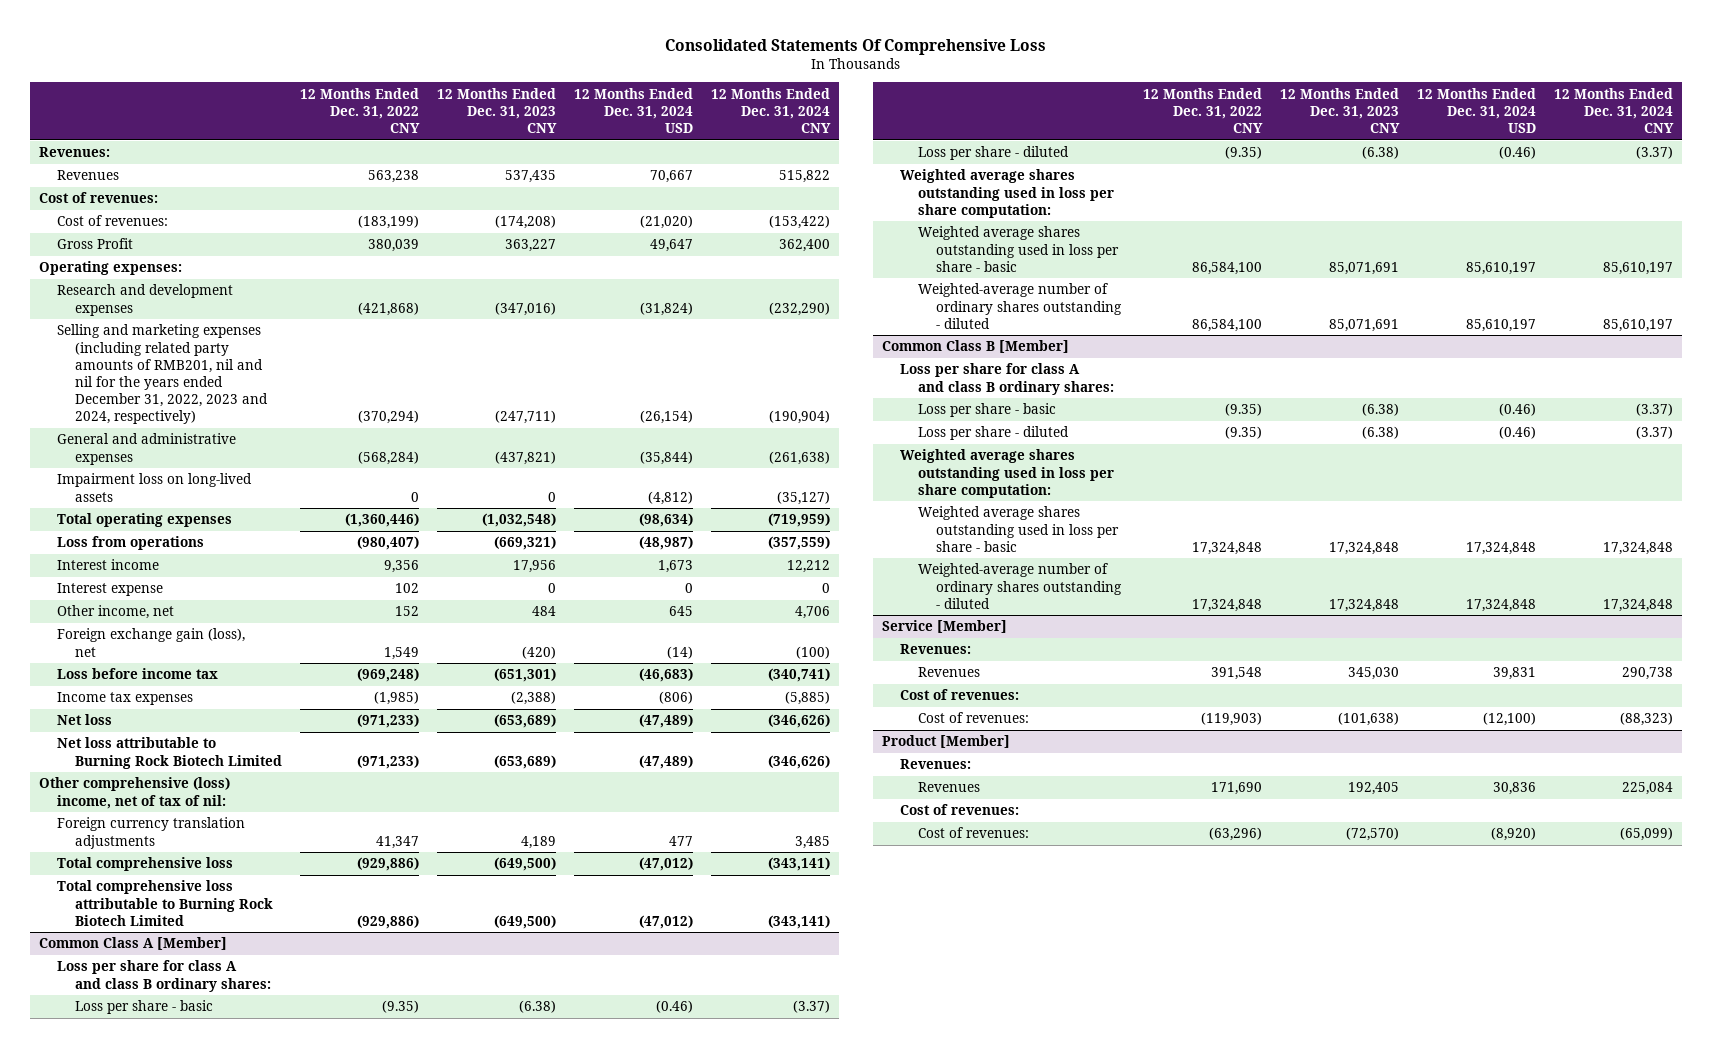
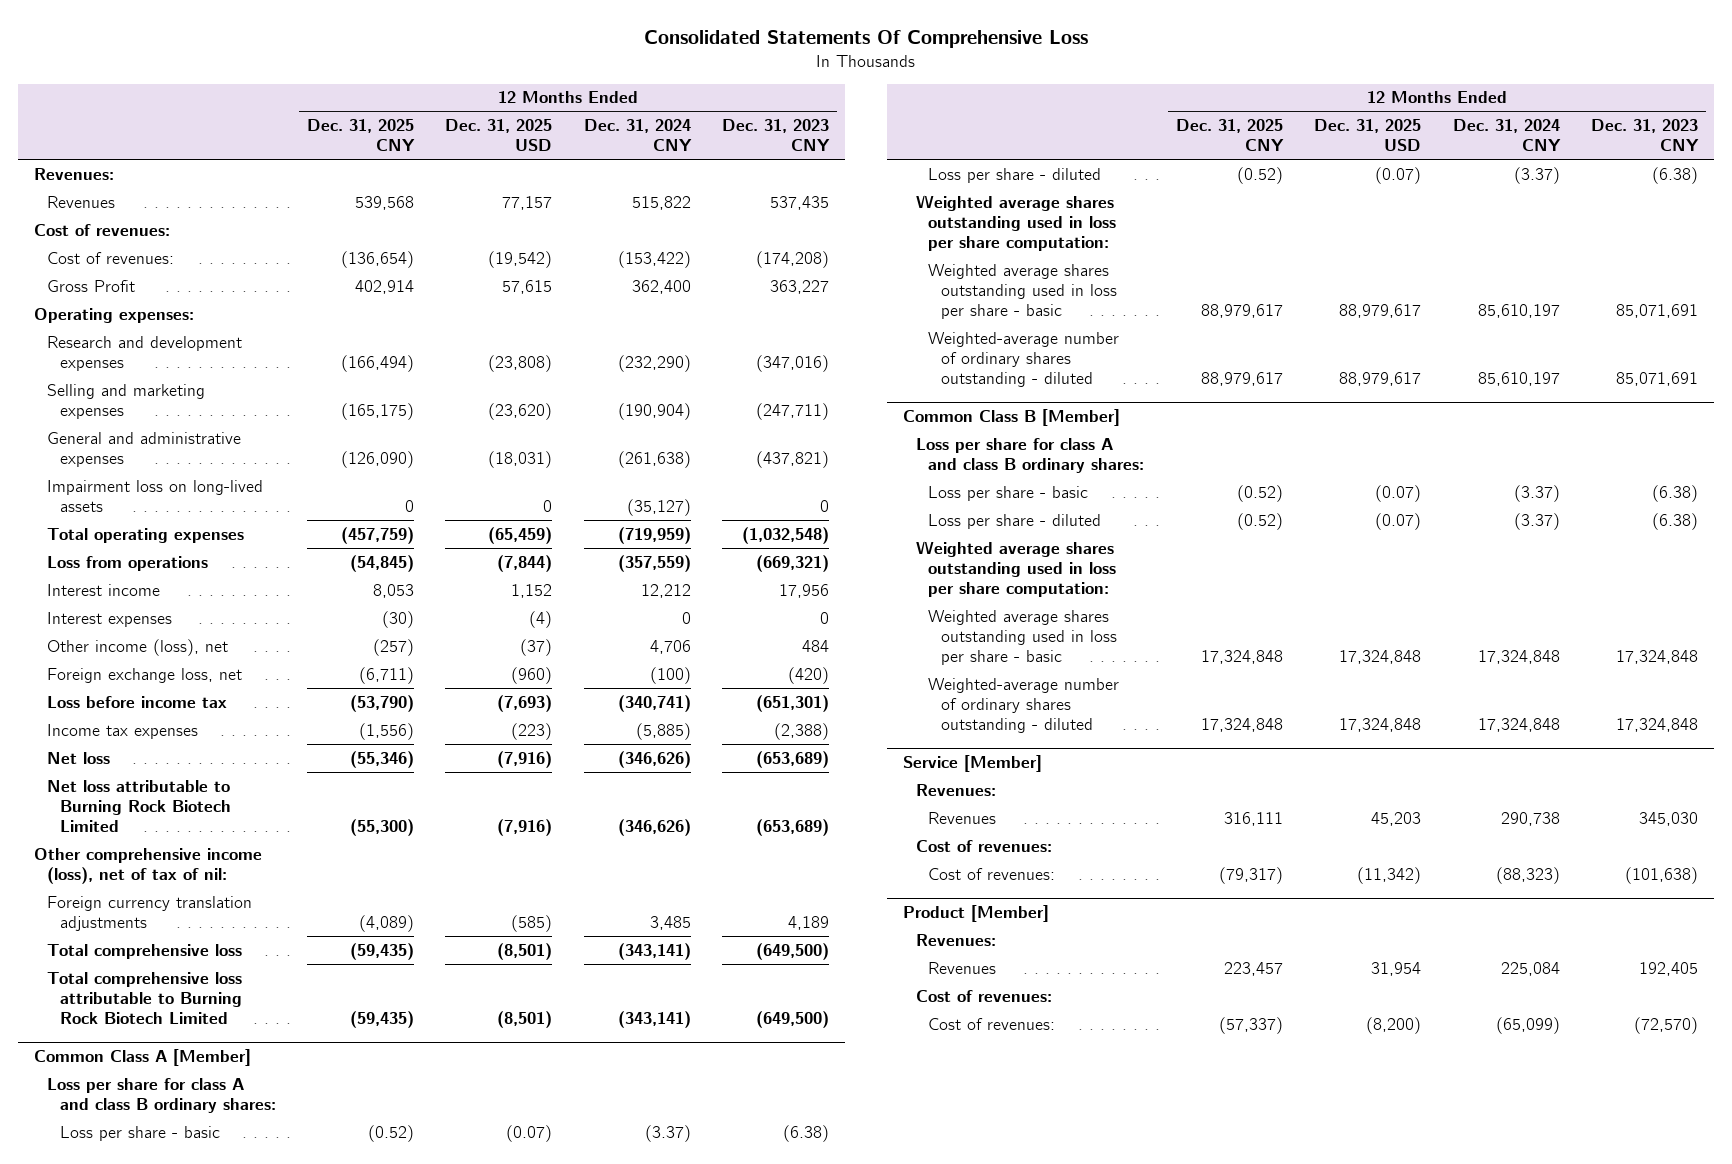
- | 12 Months Ended Dec. 31, 2022 CNY | 12 Months Ended Dec. 31, 2023 CNY | 12 Months Ended Dec. 31, 2024 USD | 12 Months Ended Dec. 31, 2024 CNY
+ | 12 Months Ended Dec. 31, 2025 CNY | 12 Months Ended Dec. 31, 2025 USD | 12 Months Ended Dec. 31, 2024 CNY | 12 Months Ended Dec. 31, 2023 CNY
- Selling and marketing expenses (including related party amounts of RMB201, nil and nil for the years ended December 31, 2022, 2023 and 2024, respectively) | (370,294) | (247,711) | (26,154) | (190,904)
+ Selling and marketing expenses | (165,175) | (23,620) | (190,904) | (247,711)
- Interest expense | 102 | 0 | 0 | 0
- Other income, net | 152 | 484 | 645 | 4,706
- Foreign exchange gain (loss), net | 1,549 | (420) | (14) | (100)
+ Interest expenses | (30) | (4) | 0 | 0
+ Other income (loss), net | (257) | (37) | 4,706 | 484
+ Foreign exchange loss, net | (6,711) | (960) | (100) | (420)
- Other comprehensive (loss) income, net of tax of nil:
+ Other comprehensive income (loss), net of tax of nil:

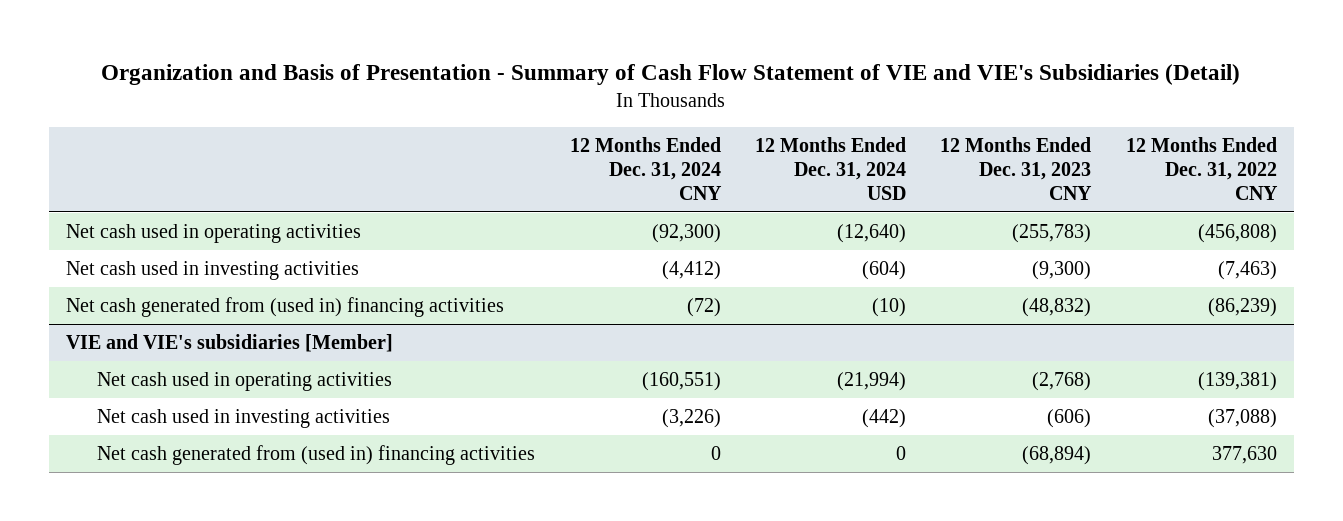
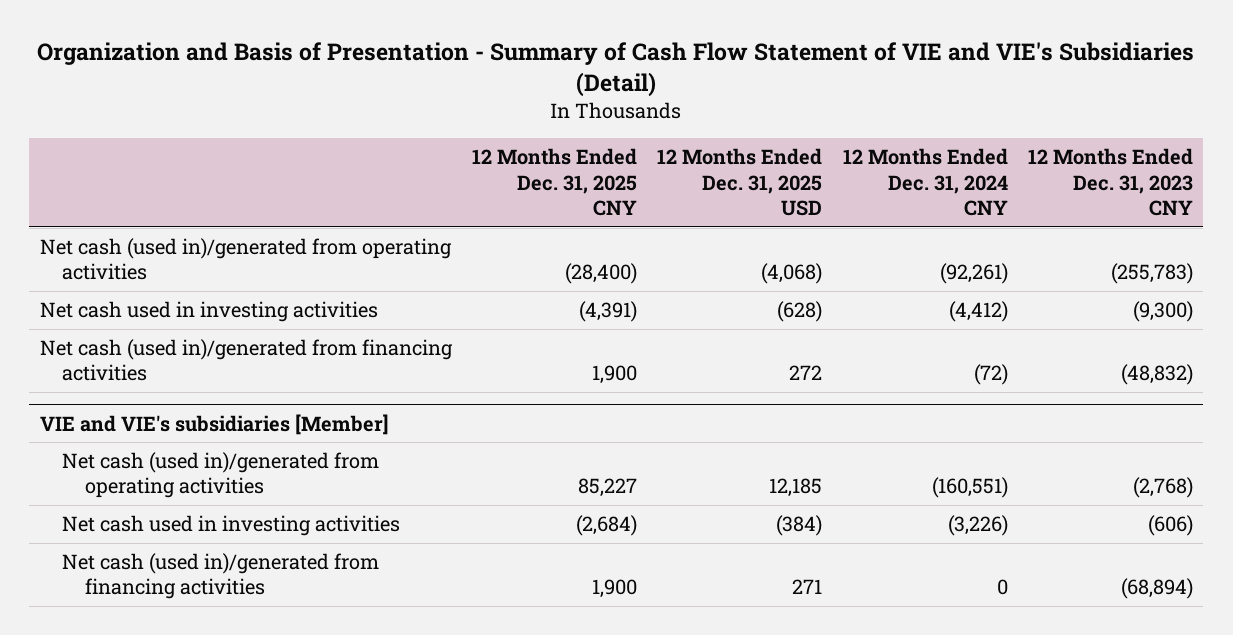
- | 12 Months Ended Dec. 31, 2024 CNY | 12 Months Ended Dec. 31, 2024 USD | 12 Months Ended Dec. 31, 2023 CNY | 12 Months Ended Dec. 31, 2022 CNY
+ | 12 Months Ended Dec. 31, 2025 CNY | 12 Months Ended Dec. 31, 2025 USD | 12 Months Ended Dec. 31, 2024 CNY | 12 Months Ended Dec. 31, 2023 CNY
- Net cash used in operating activities | (92,300) | (12,640) | (255,783) | (456,808)
+ Net cash (used in)/generated from operating activities | (28,400) | (4,068) | (92,261) | (255,783)
- Net cash generated from (used in) financing activities | (72) | (10) | (48,832) | (86,239)
+ Net cash (used in)/generated from financing activities | 1,900 | 272 | (72) | (48,832)
@ VIE and VIE's subsidiaries [Member]
- Net cash used in operating activities | (160,551) | (21,994) | (2,768) | (139,381)
+ Net cash (used in)/generated from operating activities | 85,227 | 12,185 | (160,551) | (2,768)
- Net cash generated from (used in) financing activities | 0 | 0 | (68,894) | 377,630
+ Net cash (used in)/generated from financing activities | 1,900 | 271 | 0 | (68,894)

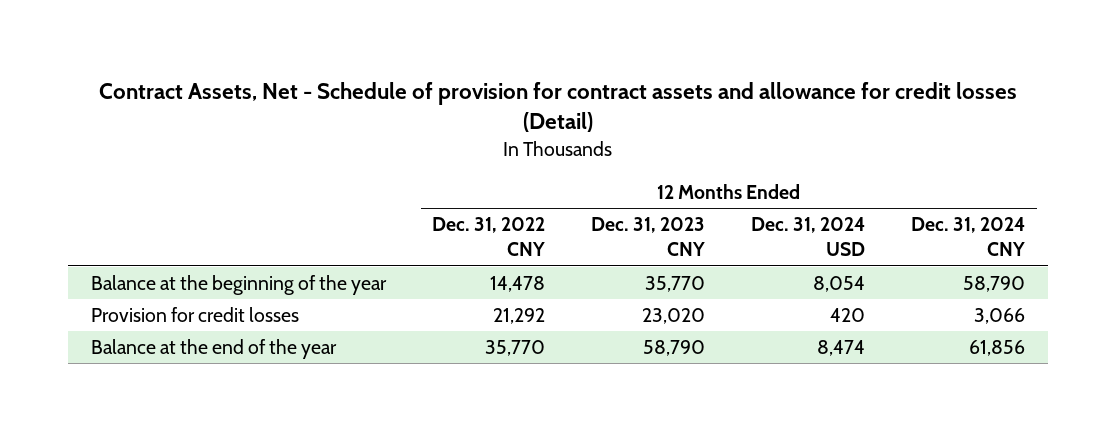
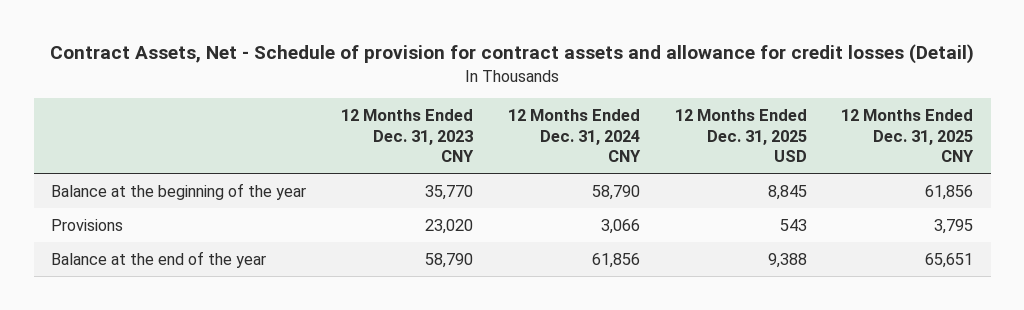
- | 12 Months Ended Dec. 31, 2022 CNY | 12 Months Ended Dec. 31, 2023 CNY | 12 Months Ended Dec. 31, 2024 USD | 12 Months Ended Dec. 31, 2024 CNY
+ | 12 Months Ended Dec. 31, 2023 CNY | 12 Months Ended Dec. 31, 2024 CNY | 12 Months Ended Dec. 31, 2025 USD | 12 Months Ended Dec. 31, 2025 CNY
- Provision for credit losses | 21,292 | 23,020 | 420 | 3,066
+ Provisions | 23,020 | 3,066 | 543 | 3,795

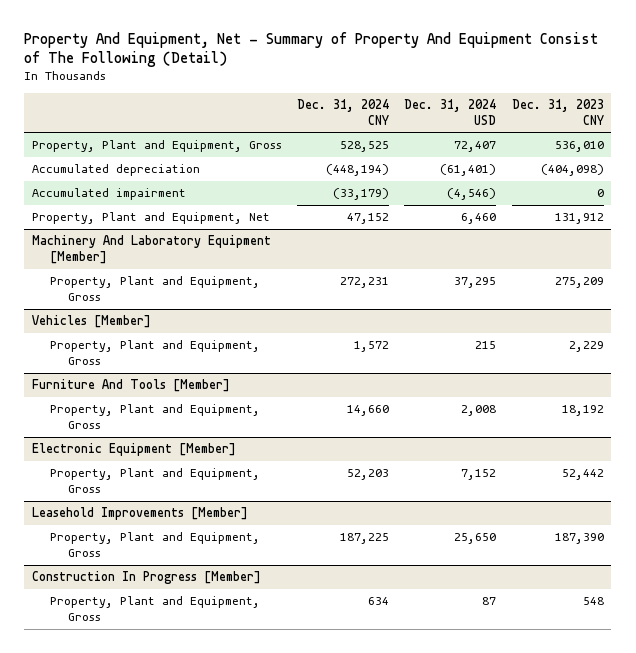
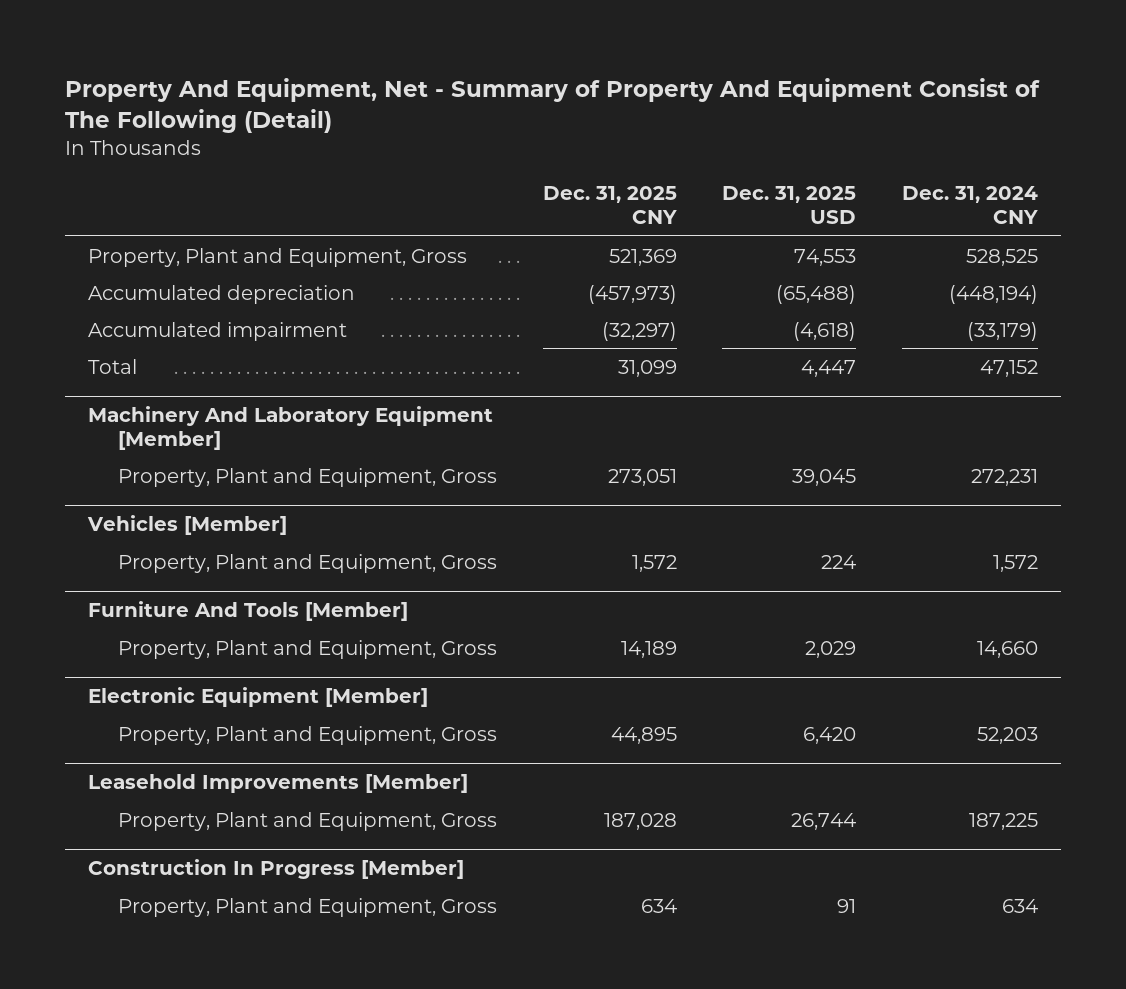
- | Dec. 31, 2024 CNY | Dec. 31, 2024 USD | Dec. 31, 2023 CNY
+ | Dec. 31, 2025 CNY | Dec. 31, 2025 USD | Dec. 31, 2024 CNY
- Property, Plant and Equipment, Net | 47,152 | 6,460 | 131,912
+ Total | 31,099 | 4,447 | 47,152

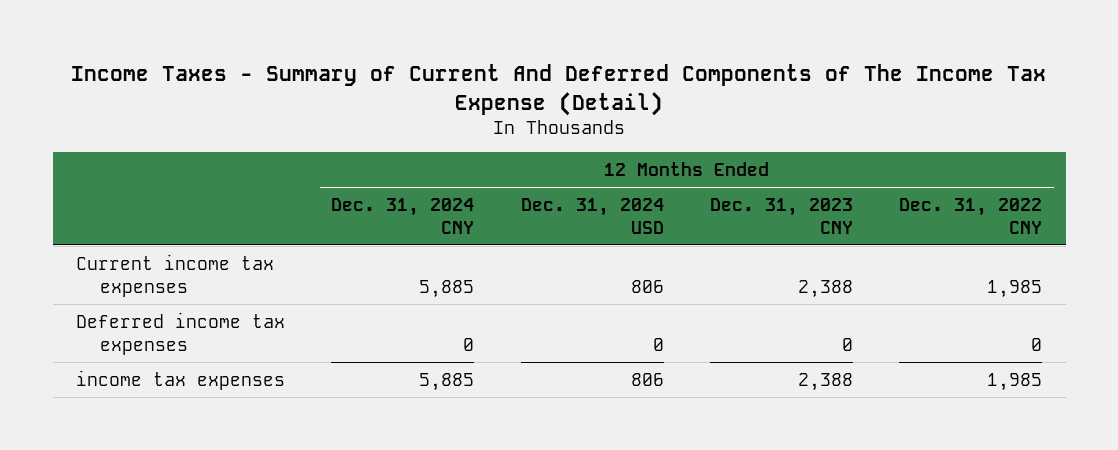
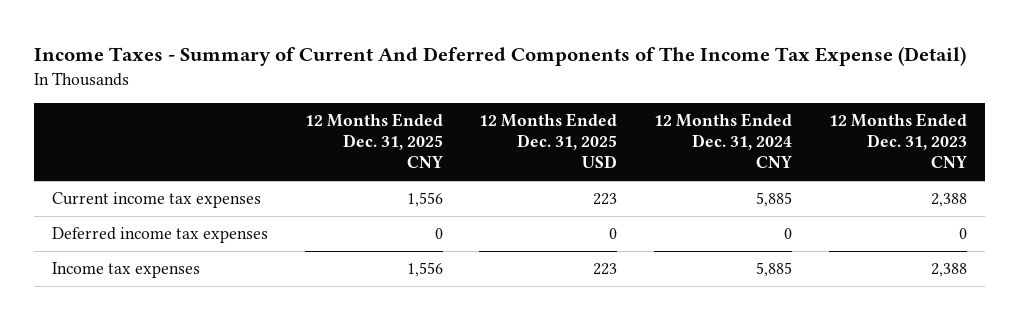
- | 12 Months Ended Dec. 31, 2024 CNY | 12 Months Ended Dec. 31, 2024 USD | 12 Months Ended Dec. 31, 2023 CNY | 12 Months Ended Dec. 31, 2022 CNY
+ | 12 Months Ended Dec. 31, 2025 CNY | 12 Months Ended Dec. 31, 2025 USD | 12 Months Ended Dec. 31, 2024 CNY | 12 Months Ended Dec. 31, 2023 CNY
- income tax expenses | 5,885 | 806 | 2,388 | 1,985
+ Income tax expenses | 1,556 | 223 | 5,885 | 2,388

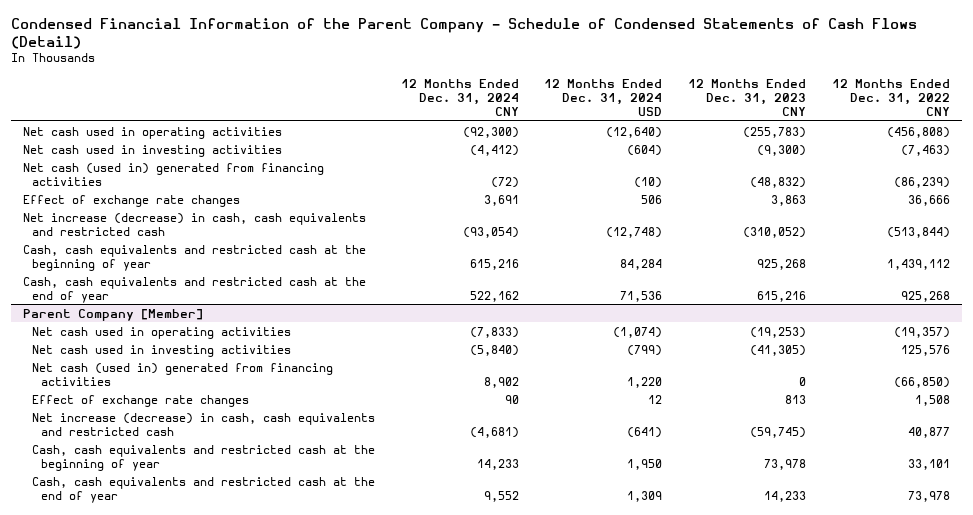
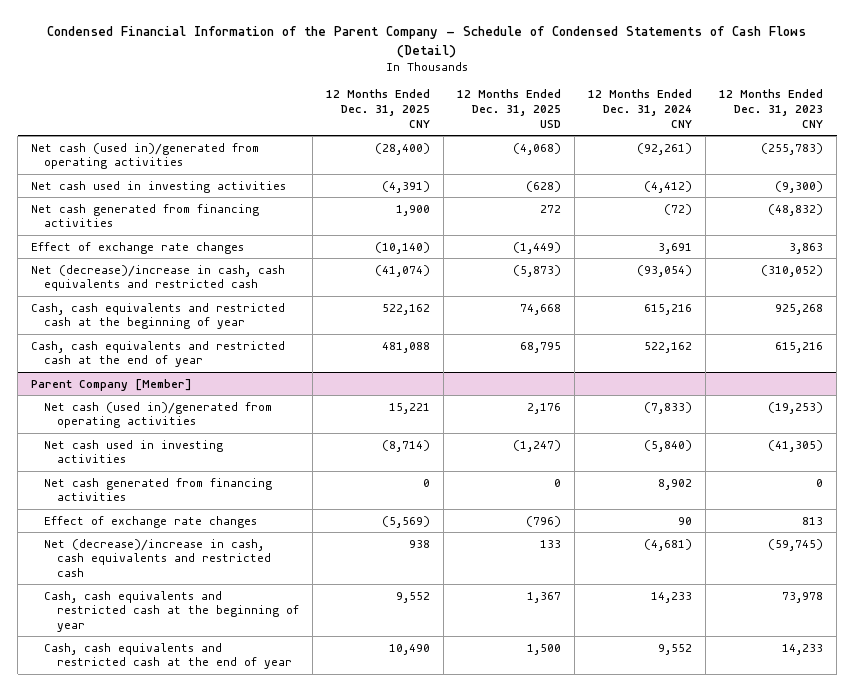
- | 12 Months Ended Dec. 31, 2024 CNY | 12 Months Ended Dec. 31, 2024 USD | 12 Months Ended Dec. 31, 2023 CNY | 12 Months Ended Dec. 31, 2022 CNY
+ | 12 Months Ended Dec. 31, 2025 CNY | 12 Months Ended Dec. 31, 2025 USD | 12 Months Ended Dec. 31, 2024 CNY | 12 Months Ended Dec. 31, 2023 CNY
- Net cash used in operating activities | (92,300) | (12,640) | (255,783) | (456,808)
+ Net cash (used in)/generated from operating activities | (28,400) | (4,068) | (92,261) | (255,783)
- Net cash (used in) generated from financing activities | (72) | (10) | (48,832) | (86,239)
+ Net cash generated from financing activities | 1,900 | 272 | (72) | (48,832)
- Net increase (decrease) in cash, cash equivalents and restricted cash | (93,054) | (12,748) | (310,052) | (513,844)
+ Net (decrease)/increase in cash, cash equivalents and restricted cash | (41,074) | (5,873) | (93,054) | (310,052)
@ Parent Company [Member]
- Net cash used in operating activities | (7,833) | (1,074) | (19,253) | (19,357)
+ Net cash (used in)/generated from operating activities | 15,221 | 2,176 | (7,833) | (19,253)
- Net cash (used in) generated from financing activities | 8,902 | 1,220 | 0 | (66,850)
+ Net cash generated from financing activities | 0 | 0 | 8,902 | 0
- Net increase (decrease) in cash, cash equivalents and restricted cash | (4,681) | (641) | (59,745) | 40,877
+ Net (decrease)/increase in cash, cash equivalents and restricted cash | 938 | 133 | (4,681) | (59,745)

